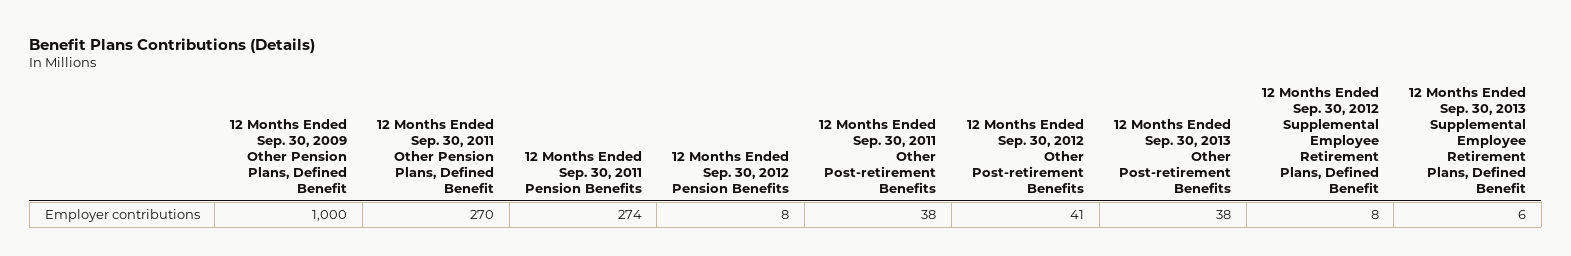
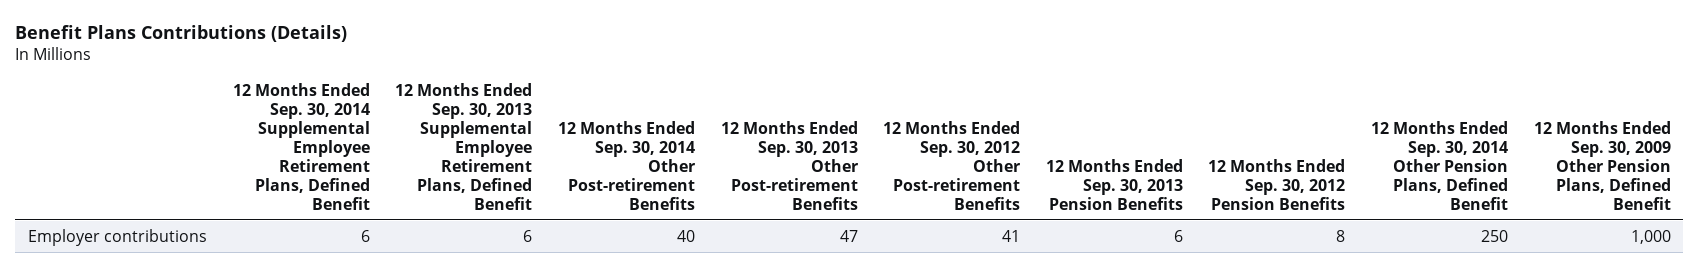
- | 12 Months Ended Sep. 30, 2009 Other Pension Plans, Defined Benefit | 12 Months Ended Sep. 30, 2011 Other Pension Plans, Defined Benefit | 12 Months Ended Sep. 30, 2011 Pension Benefits | 12 Months Ended Sep. 30, 2012 Pension Benefits | 12 Months Ended Sep. 30, 2011 Other Post-retirement Benefits | 12 Months Ended Sep. 30, 2012 Other Post-retirement Benefits | 12 Months Ended Sep. 30, 2013 Other Post-retirement Benefits | 12 Months Ended Sep. 30, 2012 Supplemental Employee Retirement Plans, Defined Benefit | 12 Months Ended Sep. 30, 2013 Supplemental Employee Retirement Plans, Defined Benefit
+ | 12 Months Ended Sep. 30, 2014 Supplemental Employee Retirement Plans, Defined Benefit | 12 Months Ended Sep. 30, 2013 Supplemental Employee Retirement Plans, Defined Benefit | 12 Months Ended Sep. 30, 2014 Other Post-retirement Benefits | 12 Months Ended Sep. 30, 2013 Other Post-retirement Benefits | 12 Months Ended Sep. 30, 2012 Other Post-retirement Benefits | 12 Months Ended Sep. 30, 2013 Pension Benefits | 12 Months Ended Sep. 30, 2012 Pension Benefits | 12 Months Ended Sep. 30, 2014 Other Pension Plans, Defined Benefit | 12 Months Ended Sep. 30, 2009 Other Pension Plans, Defined Benefit
- Employer contributions | 1,000 | 270 | 274 | 8 | 38 | 41 | 38 | 8 | 6
+ Employer contributions | 6 | 6 | 40 | 47 | 41 | 6 | 8 | 250 | 1,000

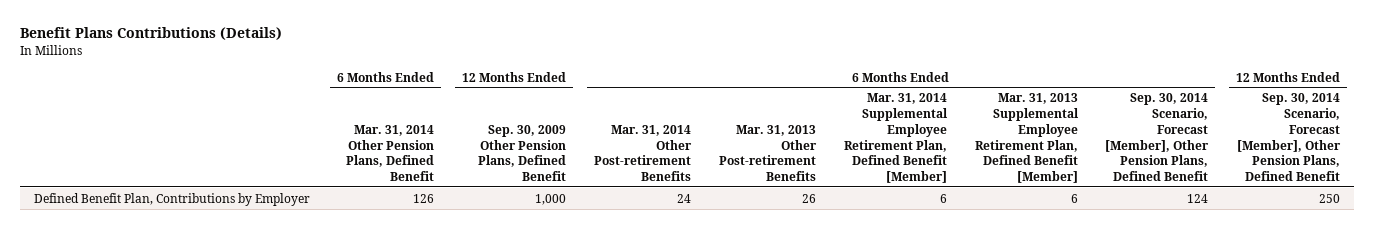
- | 12 Months Ended Sep. 30, 2014 Supplemental Employee Retirement Plans, Defined Benefit | 12 Months Ended Sep. 30, 2013 Supplemental Employee Retirement Plans, Defined Benefit | 12 Months Ended Sep. 30, 2014 Other Post-retirement Benefits | 12 Months Ended Sep. 30, 2013 Other Post-retirement Benefits | 12 Months Ended Sep. 30, 2012 Other Post-retirement Benefits | 12 Months Ended Sep. 30, 2013 Pension Benefits | 12 Months Ended Sep. 30, 2012 Pension Benefits | 12 Months Ended Sep. 30, 2014 Other Pension Plans, Defined Benefit | 12 Months Ended Sep. 30, 2009 Other Pension Plans, Defined Benefit
+ | 6 Months Ended Mar. 31, 2014 Other Pension Plans, Defined Benefit | 12 Months Ended Sep. 30, 2009 Other Pension Plans, Defined Benefit | 6 Months Ended Mar. 31, 2014 Other Post-retirement Benefits | 6 Months Ended Mar. 31, 2013 Other Post-retirement Benefits | 6 Months Ended Mar. 31, 2014 Supplemental Employee Retirement Plan, Defined Benefit [Member] | 6 Months Ended Mar. 31, 2013 Supplemental Employee Retirement Plan, Defined Benefit [Member] | 6 Months Ended Sep. 30, 2014 Scenario, Forecast [Member], Other Pension Plans, Defined Benefit | 12 Months Ended Sep. 30, 2014 Scenario, Forecast [Member], Other Pension Plans, Defined Benefit
- Employer contributions | 6 | 6 | 40 | 47 | 41 | 6 | 8 | 250 | 1,000
+ Defined Benefit Plan, Contributions by Employer | 126 | 1,000 | 24 | 26 | 6 | 6 | 124 | 250

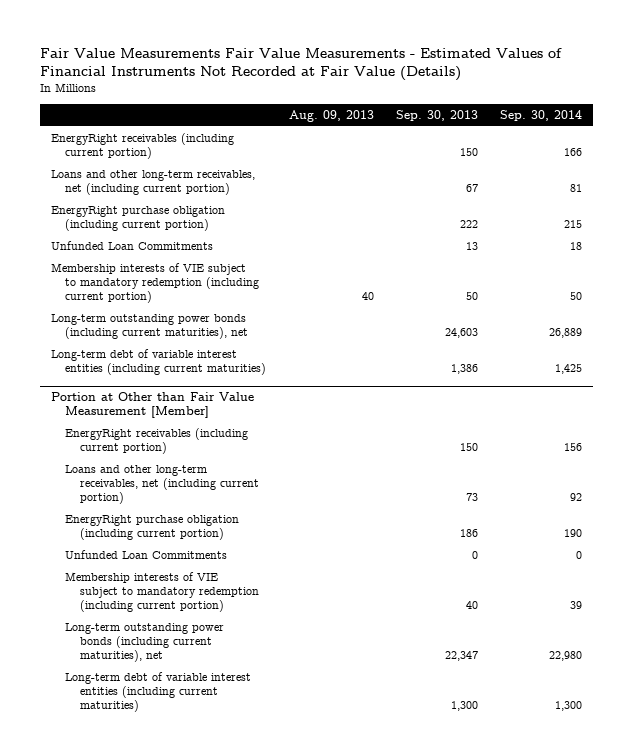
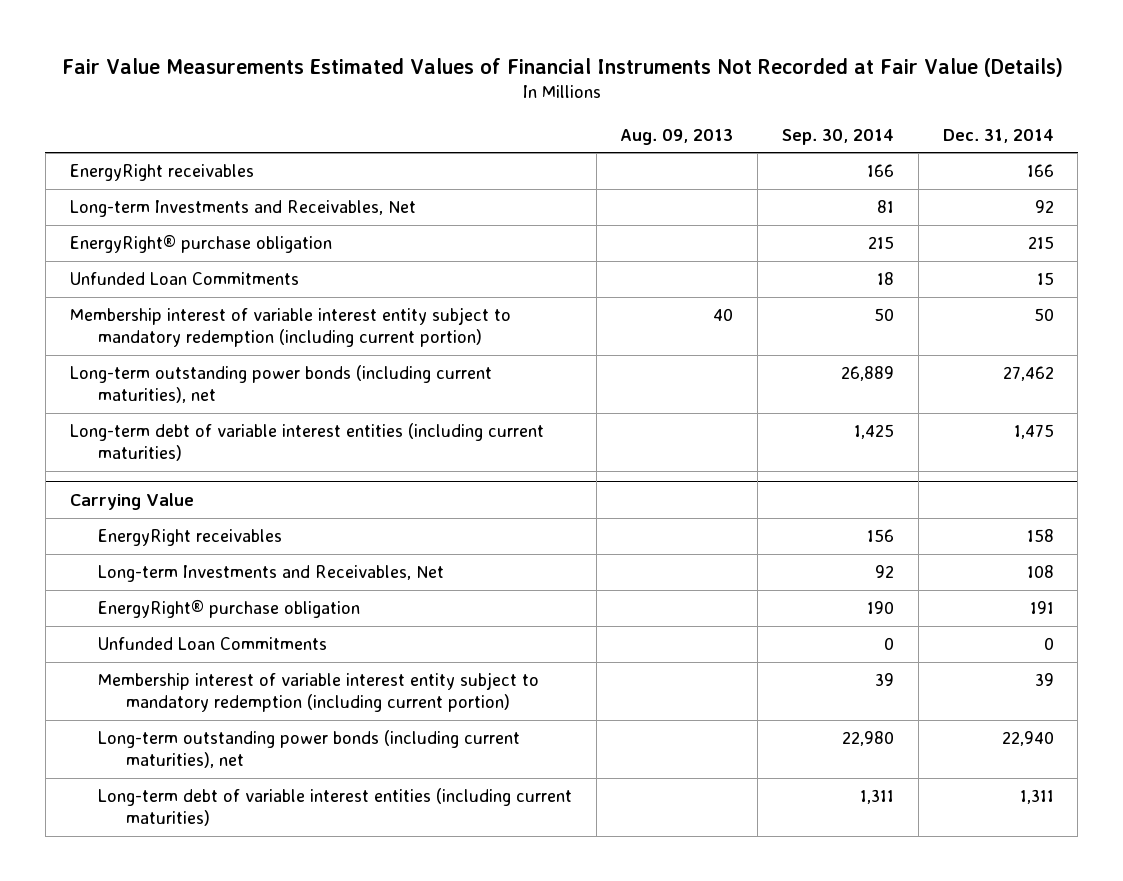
- Fair Value Measurements Fair Value Measurements - Estimated Values of Financial Instruments Not Recorded at Fair Value (Details)
+ Fair Value Measurements Estimated Values of Financial Instruments Not Recorded at Fair Value (Details)
- | Aug. 09, 2013 | Sep. 30, 2013 | Sep. 30, 2014
+ | Aug. 09, 2013 | Sep. 30, 2014 | Dec. 31, 2014
- EnergyRight receivables (including current portion) | | 150 | 166
- Loans and other long-term receivables, net (including current portion) | | 67 | 81
- EnergyRight purchase obligation (including current portion) | | 222 | 215
+ EnergyRight receivables | | 166 | 166
+ Long-term Investments and Receivables, Net | | 81 | 92
+ EnergyRight® purchase obligation | | 215 | 215
- Membership interests of VIE subject to mandatory redemption (including current portion) | 40 | 50 | 50
+ Membership interest of variable interest entity subject to mandatory redemption (including current portion) | 40 | 50 | 50
- Portion at Other than Fair Value Measurement [Member]
- EnergyRight receivables (including current portion) | | 150 | 156
- Loans and other long-term receivables, net (including current portion) | | 73 | 92
- EnergyRight purchase obligation (including current portion) | | 186 | 190
+ Carrying Value
+ EnergyRight receivables | | 156 | 158
+ Long-term Investments and Receivables, Net | | 92 | 108
+ EnergyRight® purchase obligation | | 190 | 191
- Membership interests of VIE subject to mandatory redemption (including current portion) | | 40 | 39
+ Membership interest of variable interest entity subject to mandatory redemption (including current portion) | | 39 | 39
- Long-term debt of variable interest entities (including current maturities) | | 1,300 | 1,300
+ Long-term debt of variable interest entities (including current maturities) | | 1,311 | 1,311

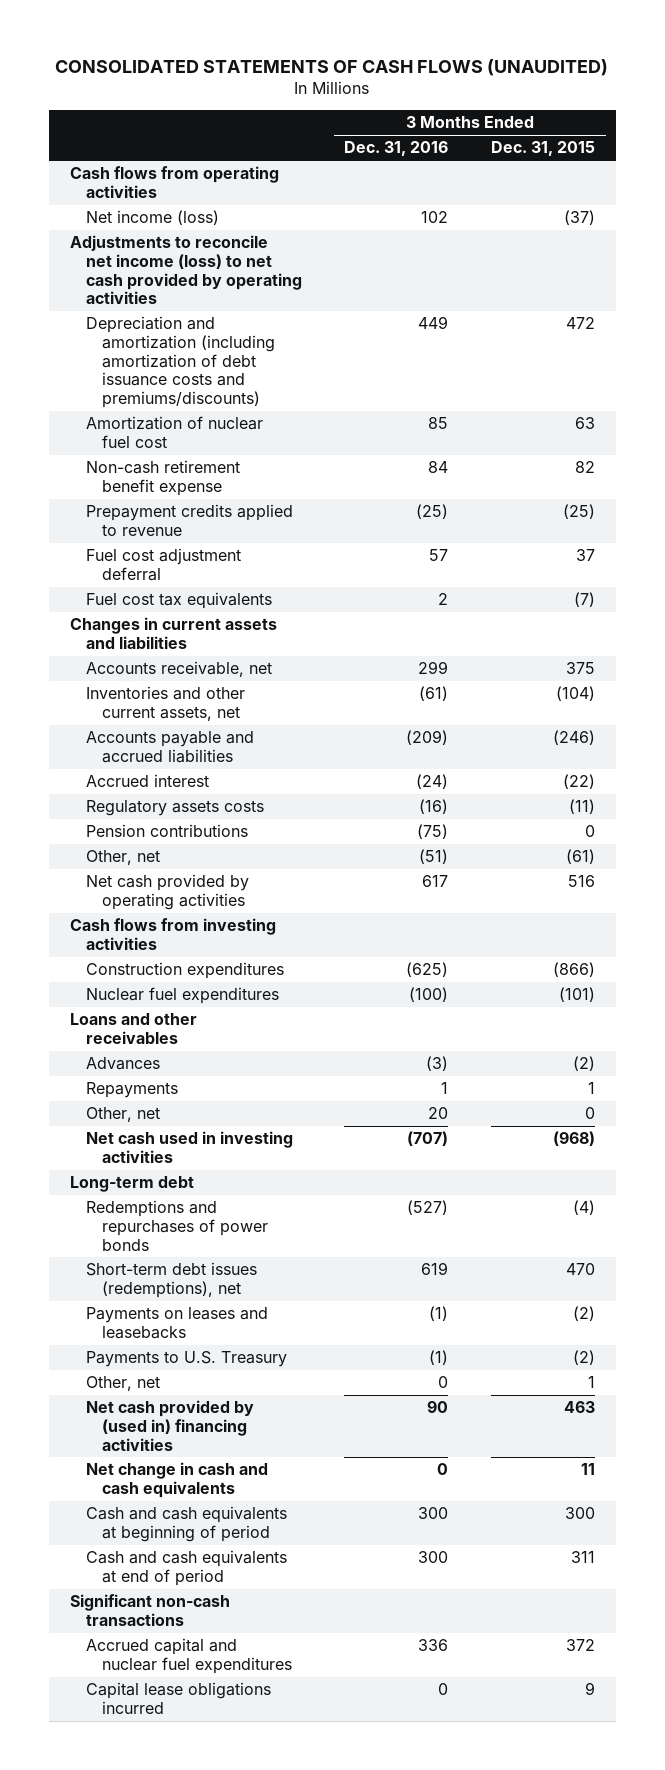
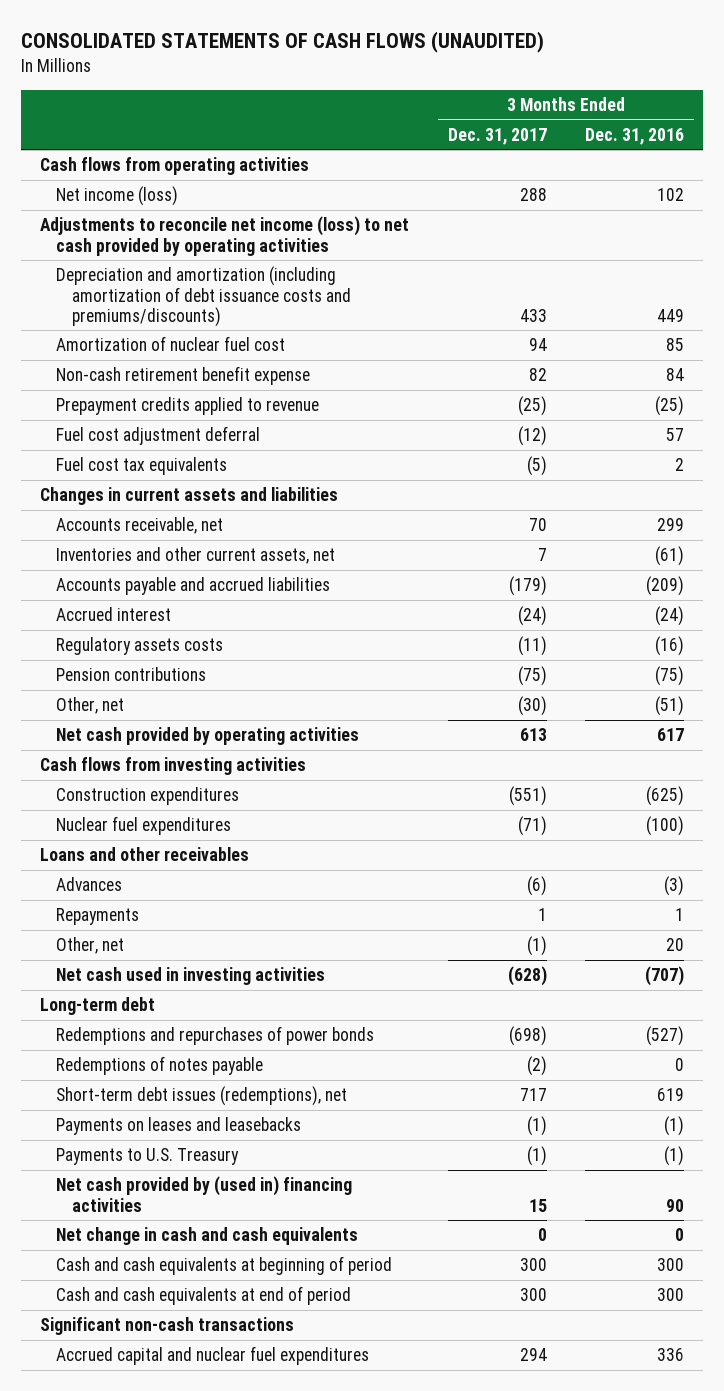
- | 3 Months Ended Dec. 31, 2016 | 3 Months Ended Dec. 31, 2015
+ | 3 Months Ended Dec. 31, 2017 | 3 Months Ended Dec. 31, 2016
+ Redemptions of notes payable | (2) | 0
- Other, net | 0 | 1
- Capital lease obligations incurred | 0 | 9

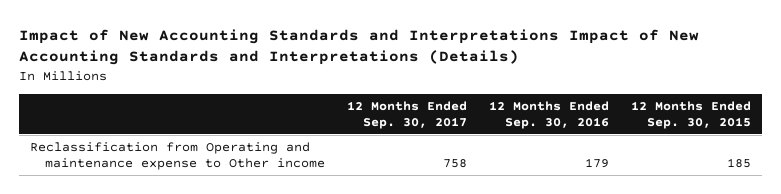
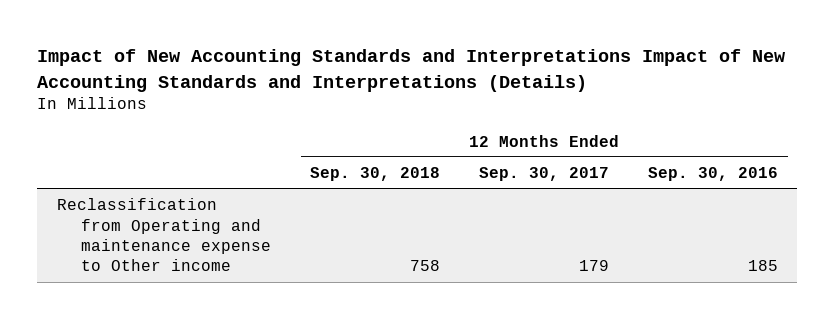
- | 12 Months Ended Sep. 30, 2017 | 12 Months Ended Sep. 30, 2016 | 12 Months Ended Sep. 30, 2015
+ | 12 Months Ended Sep. 30, 2018 | 12 Months Ended Sep. 30, 2017 | 12 Months Ended Sep. 30, 2016
- Reclassification from Operating and maintenance expense to Other income | 758 | 179 | 185
+ Reclassification from Operating and maintenance expense to Other income | 758 | 179 | 185

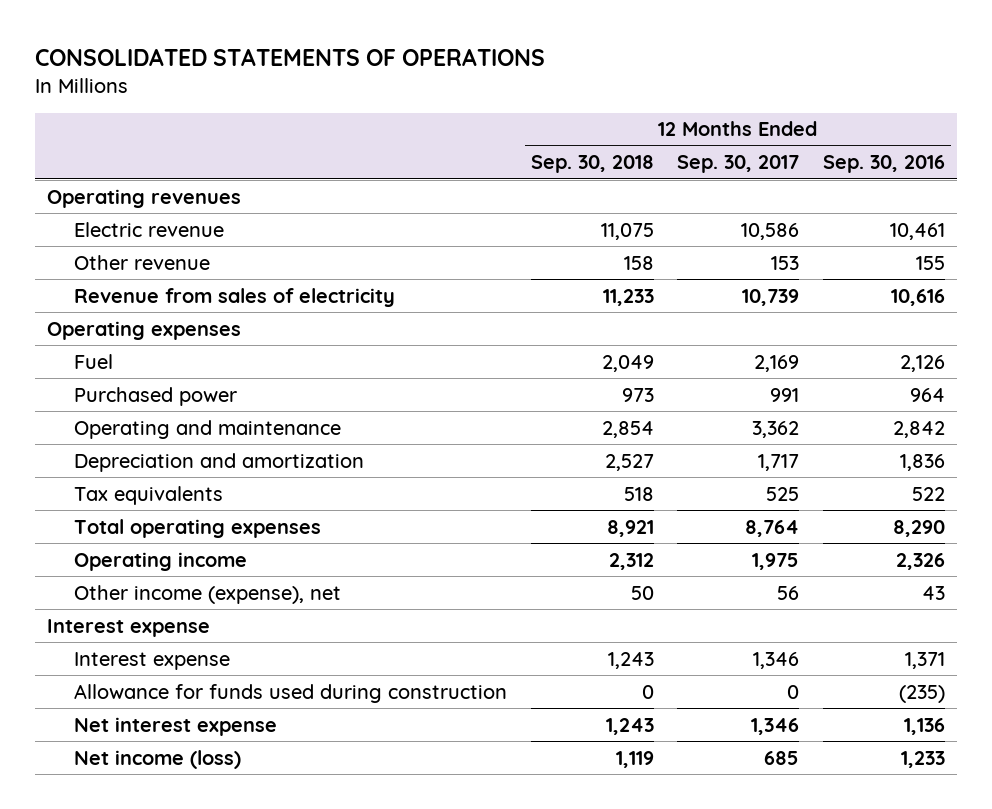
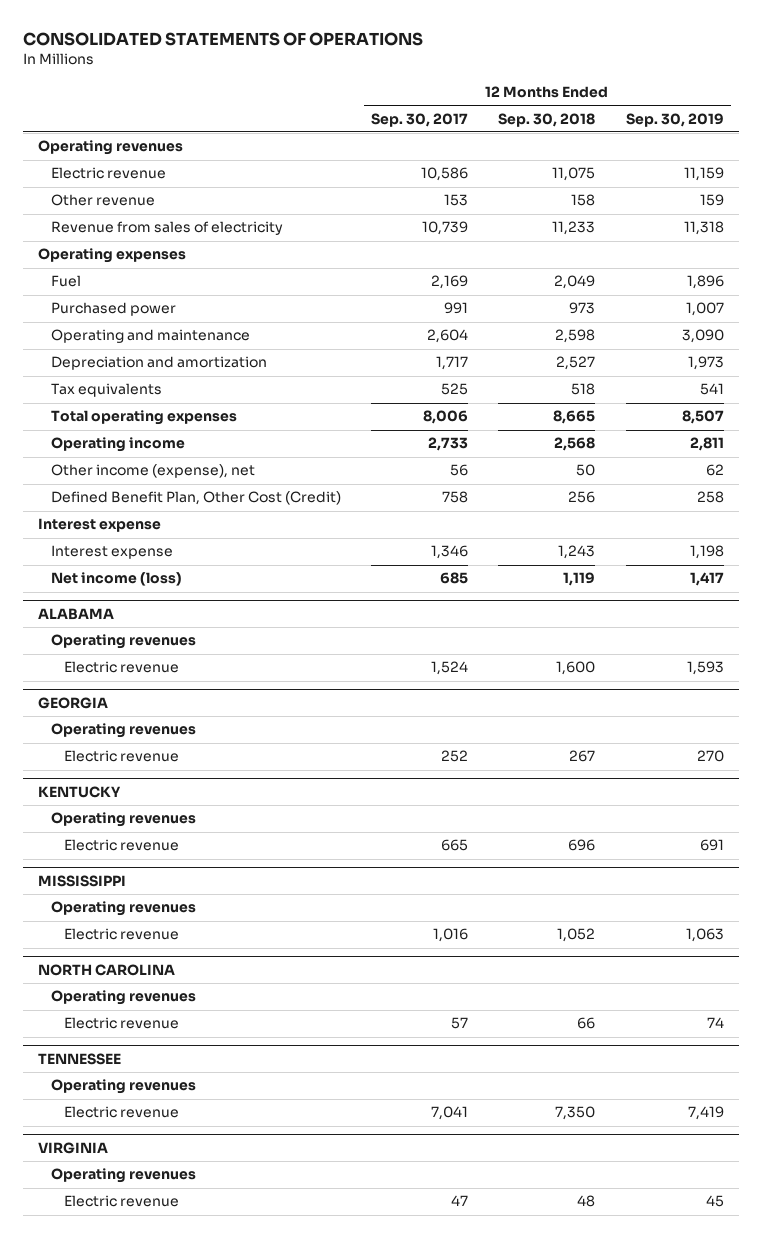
- | 12 Months Ended Sep. 30, 2018 | 12 Months Ended Sep. 30, 2017 | 12 Months Ended Sep. 30, 2016
+ | 12 Months Ended Sep. 30, 2017 | 12 Months Ended Sep. 30, 2018 | 12 Months Ended Sep. 30, 2019
- Operating and maintenance | 2,854 | 3,362 | 2,842
+ Operating and maintenance | 2,604 | 2,598 | 3,090
- Total operating expenses | 8,921 | 8,764 | 8,290
- Operating income | 2,312 | 1,975 | 2,326
+ Total operating expenses | 8,006 | 8,665 | 8,507
+ Operating income | 2,733 | 2,568 | 2,811
+ Defined Benefit Plan, Other Cost (Credit) | 758 | 256 | 258
- Allowance for funds used during construction | 0 | 0 | (235)
- Net interest expense | 1,243 | 1,346 | 1,136
+ ALABAMA
+ Operating revenues
+ Electric revenue | 1,524 | 1,600 | 1,593
+ GEORGIA
+ Operating revenues
+ Electric revenue | 252 | 267 | 270
+ KENTUCKY
+ Operating revenues
+ Electric revenue | 665 | 696 | 691
+ MISSISSIPPI
+ Operating revenues
+ Electric revenue | 1,016 | 1,052 | 1,063
+ NORTH CAROLINA
+ Operating revenues
+ Electric revenue | 57 | 66 | 74
+ TENNESSEE
+ Operating revenues
+ Electric revenue | 7,041 | 7,350 | 7,419
+ VIRGINIA
+ Operating revenues
+ Electric revenue | 47 | 48 | 45

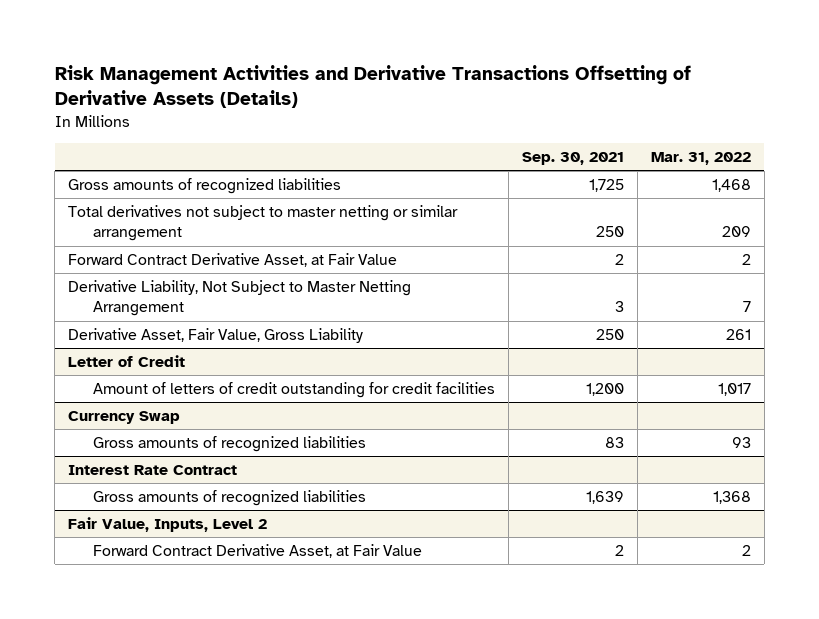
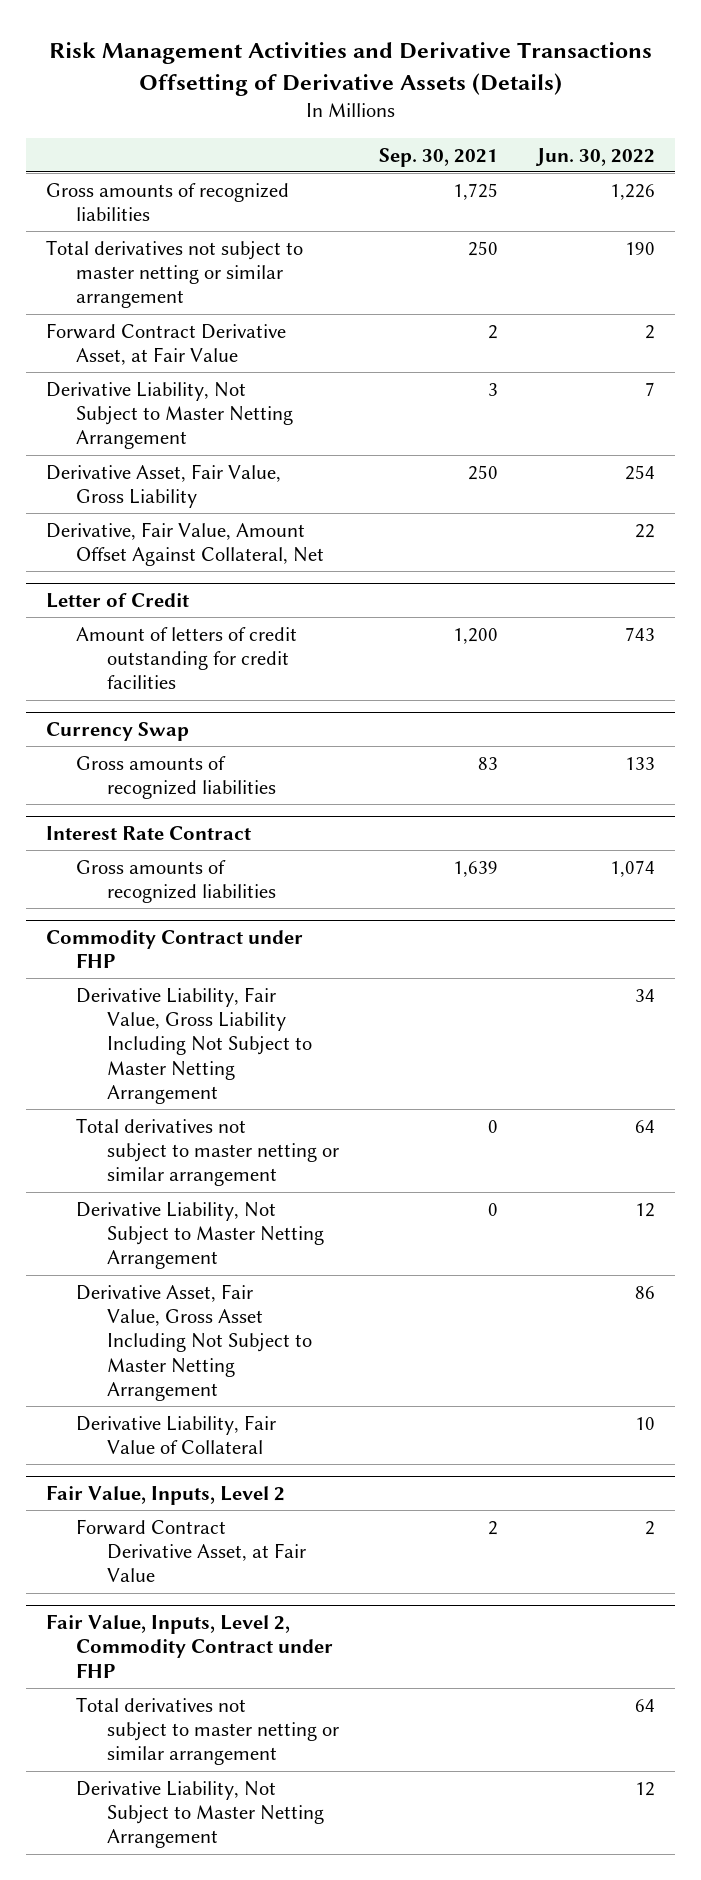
- | Sep. 30, 2021 | Mar. 31, 2022
+ | Sep. 30, 2021 | Jun. 30, 2022
+ Derivative, Fair Value, Amount Offset Against Collateral, Net | | 22
+ Commodity Contract under FHP
+ Derivative Liability, Fair Value, Gross Liability Including Not Subject to Master Netting Arrangement | | 34
+ Total derivatives not subject to master netting or similar arrangement | 0 | 64
+ Derivative Liability, Not Subject to Master Netting Arrangement | 0 | 12
+ Derivative Asset, Fair Value, Gross Asset Including Not Subject to Master Netting Arrangement | | 86
+ Derivative Liability, Fair Value of Collateral | | 10
+ Fair Value, Inputs, Level 2, Commodity Contract under FHP
+ Total derivatives not subject to master netting or similar arrangement | | 64
+ Derivative Liability, Not Subject to Master Netting Arrangement | | 12

